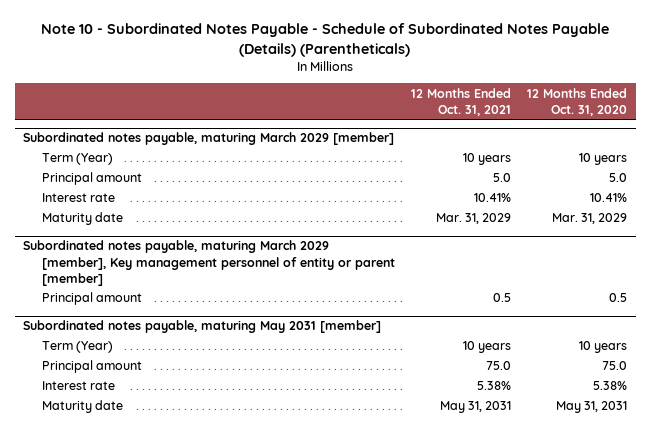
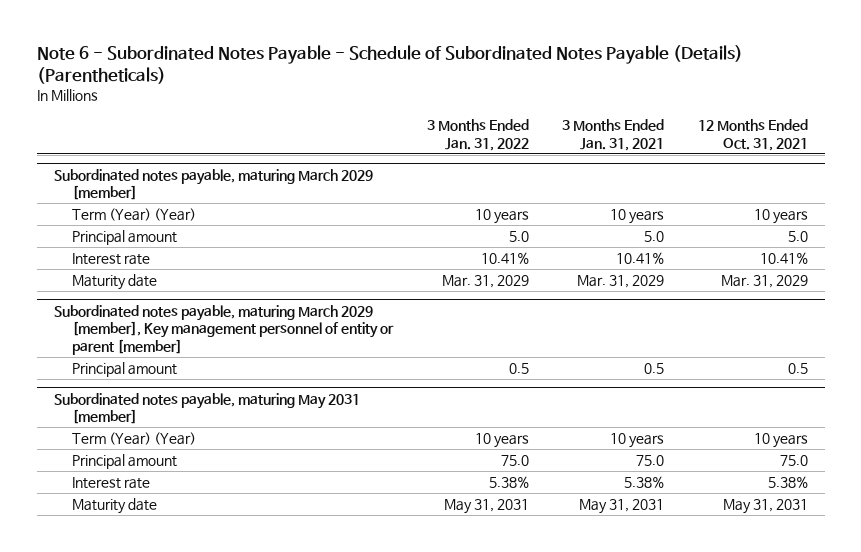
- Note 10 - Subordinated Notes Payable - Schedule of Subordinated Notes Payable (Details) (Parentheticals)
+ Note 6 - Subordinated Notes Payable - Schedule of Subordinated Notes Payable (Details) (Parentheticals)
- | 12 Months Ended Oct. 31, 2021 | 12 Months Ended Oct. 31, 2020
+ | 3 Months Ended Jan. 31, 2022 | 3 Months Ended Jan. 31, 2021 | 12 Months Ended Oct. 31, 2021
@ Subordinated notes payable, maturing March 2029 [member]
- Term (Year) | 10 years | 10 years
+ Term (Year) (Year) | 10 years | 10 years | 10 years
@ Subordinated notes payable, maturing May 2031 [member]
- Term (Year) | 10 years | 10 years
+ Term (Year) (Year) | 10 years | 10 years | 10 years

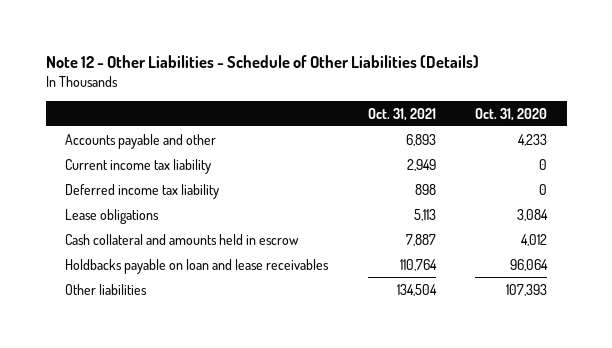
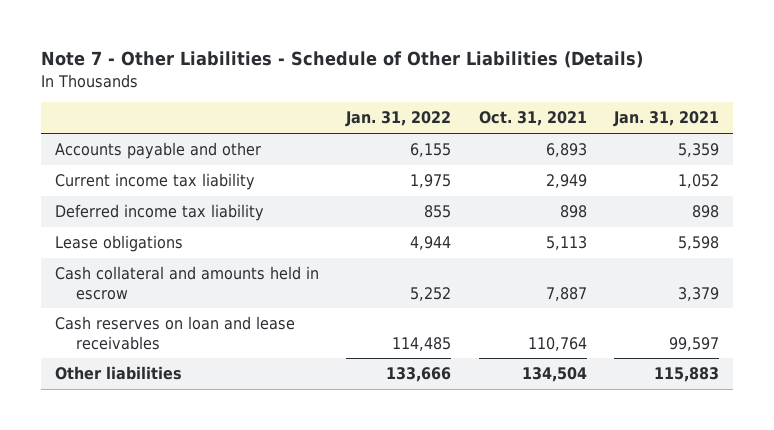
- Note 12 - Other Liabilities - Schedule of Other Liabilities (Details)
+ Note 7 - Other Liabilities - Schedule of Other Liabilities (Details)
- | Oct. 31, 2021 | Oct. 31, 2020
+ | Jan. 31, 2022 | Oct. 31, 2021 | Jan. 31, 2021
- Holdbacks payable on loan and lease receivables | 110,764 | 96,064
+ Cash reserves on loan and lease receivables | 114,485 | 110,764 | 99,597

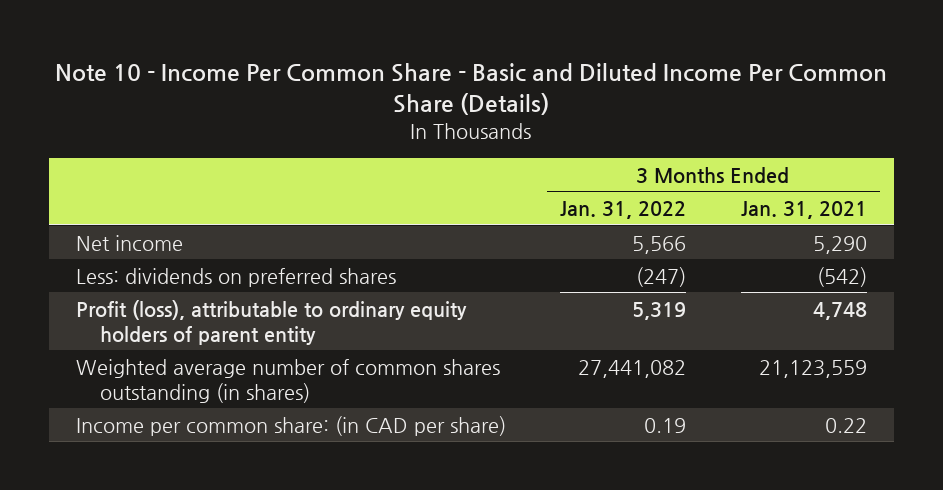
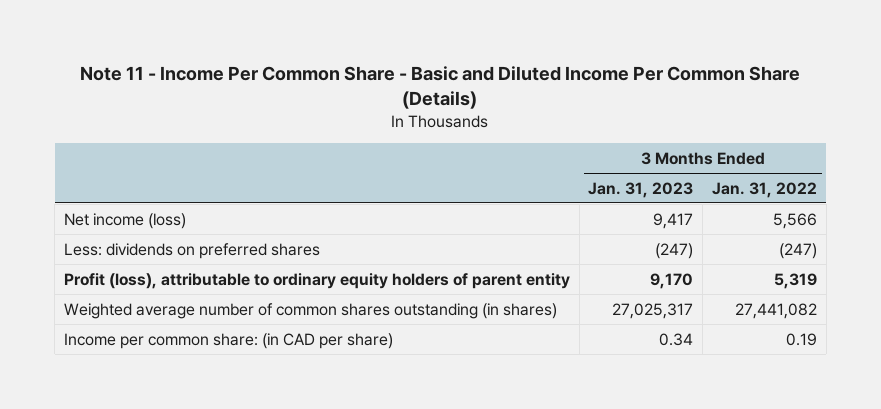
- Note 10 - Income Per Common Share - Basic and Diluted Income Per Common Share (Details)
+ Note 11 - Income Per Common Share - Basic and Diluted Income Per Common Share (Details)
- | 3 Months Ended Jan. 31, 2022 | 3 Months Ended Jan. 31, 2021
+ | 3 Months Ended Jan. 31, 2023 | 3 Months Ended Jan. 31, 2022
- Net income | 5,566 | 5,290
+ Net income (loss) | 9,417 | 5,566

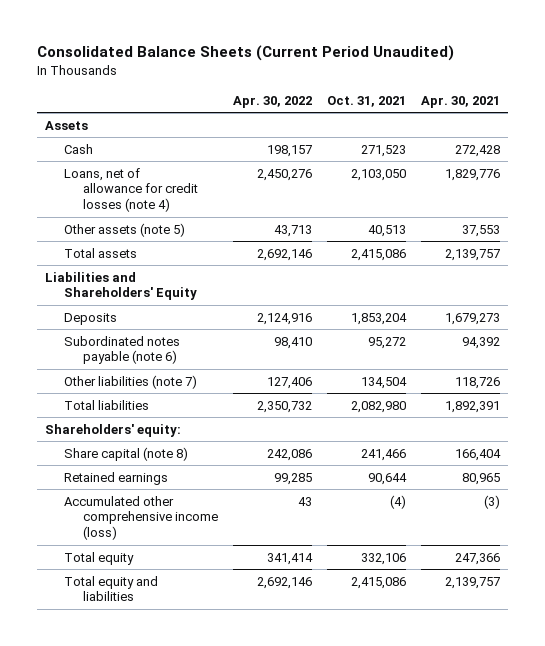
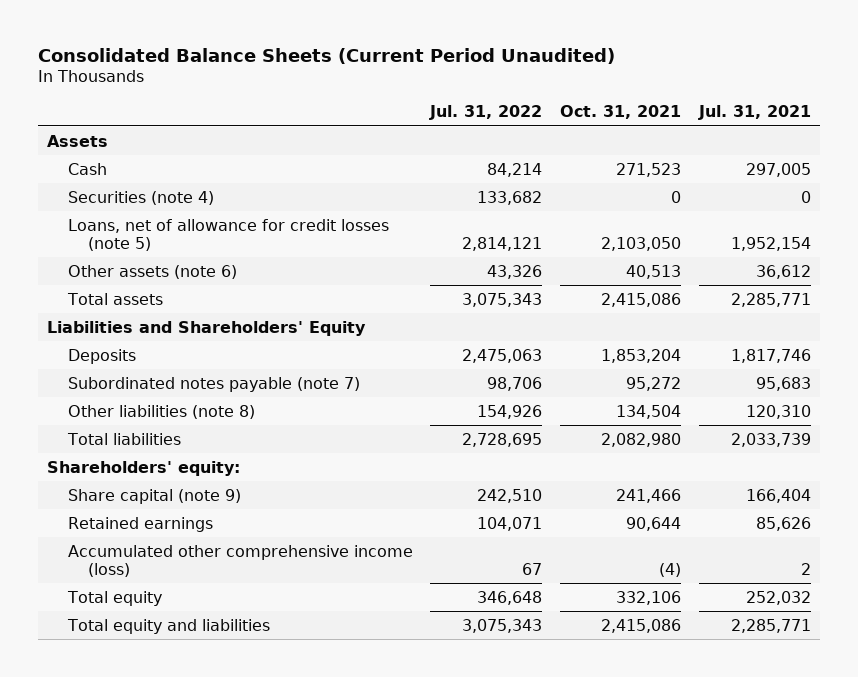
- | Apr. 30, 2022 | Oct. 31, 2021 | Apr. 30, 2021
+ | Jul. 31, 2022 | Oct. 31, 2021 | Jul. 31, 2021
- Loans, net of allowance for credit losses (note 4) | 2,450,276 | 2,103,050 | 1,829,776
- Other assets (note 5) | 43,713 | 40,513 | 37,553
+ Securities (note 4) | 133,682 | 0 | 0
+ Loans, net of allowance for credit losses (note 5) | 2,814,121 | 2,103,050 | 1,952,154
+ Other assets (note 6) | 43,326 | 40,513 | 36,612
- Subordinated notes payable (note 6) | 98,410 | 95,272 | 94,392
- Other liabilities (note 7) | 127,406 | 134,504 | 118,726
+ Subordinated notes payable (note 7) | 98,706 | 95,272 | 95,683
+ Other liabilities (note 8) | 154,926 | 134,504 | 120,310
- Share capital (note 8) | 242,086 | 241,466 | 166,404
+ Share capital (note 9) | 242,510 | 241,466 | 166,404

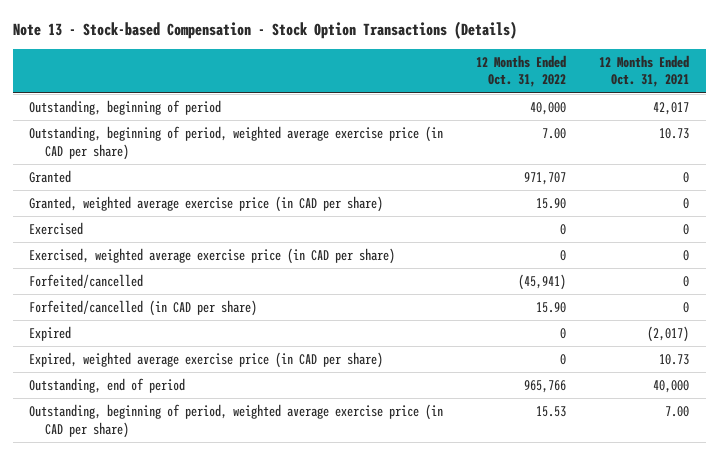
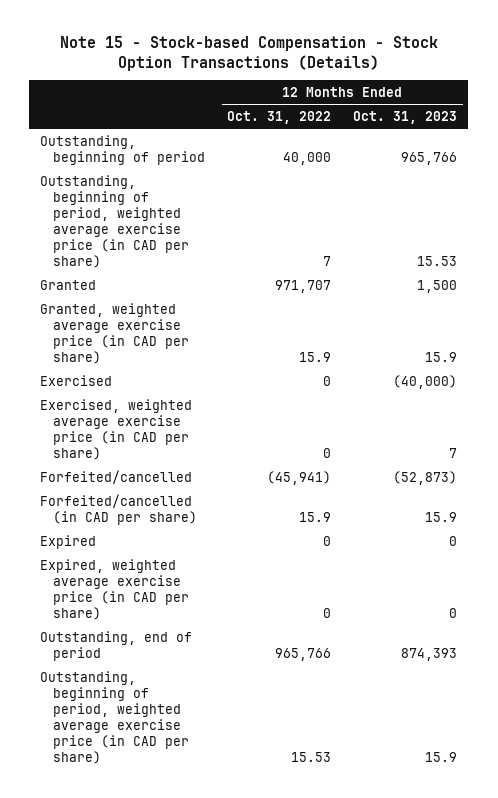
- Note 13 - Stock-based Compensation - Stock Option Transactions (Details)
+ Note 15 - Stock-based Compensation - Stock Option Transactions (Details)
- | 12 Months Ended Oct. 31, 2022 | 12 Months Ended Oct. 31, 2021
+ | 12 Months Ended Oct. 31, 2022 | 12 Months Ended Oct. 31, 2023
- Outstanding, beginning of period, weighted average exercise price (in CAD per share) | 7.00 | 10.73
+ Outstanding, beginning of period, weighted average exercise price (in CAD per share) | 7 | 15.53
- Granted, weighted average exercise price (in CAD per share) | 15.90 | 0
+ Granted, weighted average exercise price (in CAD per share) | 15.9 | 15.9
- Forfeited/cancelled (in CAD per share) | 15.90 | 0
+ Forfeited/cancelled (in CAD per share) | 15.9 | 15.9

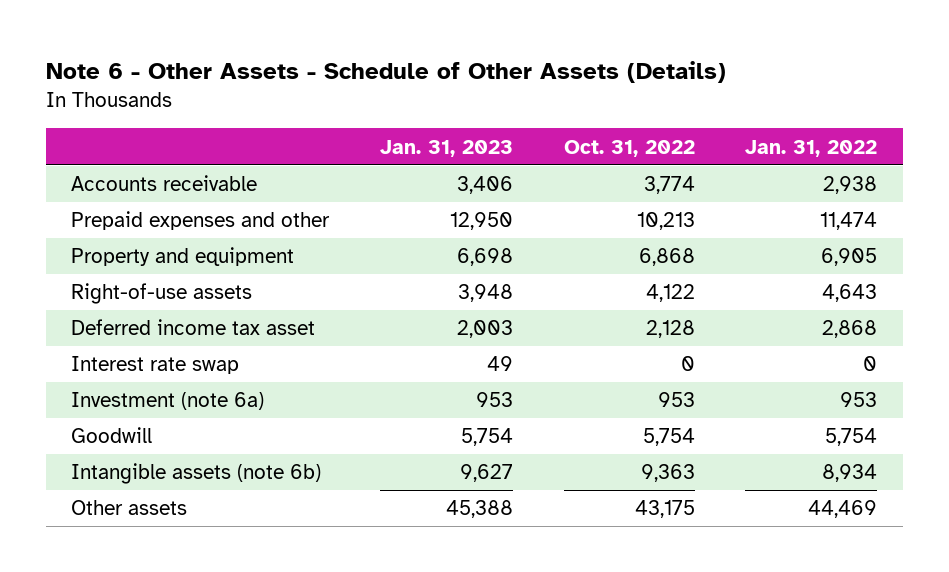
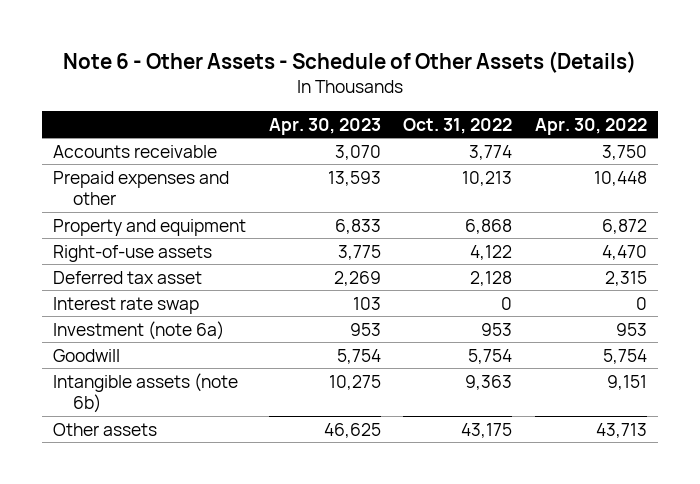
- | Jan. 31, 2023 | Oct. 31, 2022 | Jan. 31, 2022
+ | Apr. 30, 2023 | Oct. 31, 2022 | Apr. 30, 2022
- Deferred income tax asset | 2,003 | 2,128 | 2,868
+ Deferred tax asset | 2,269 | 2,128 | 2,315

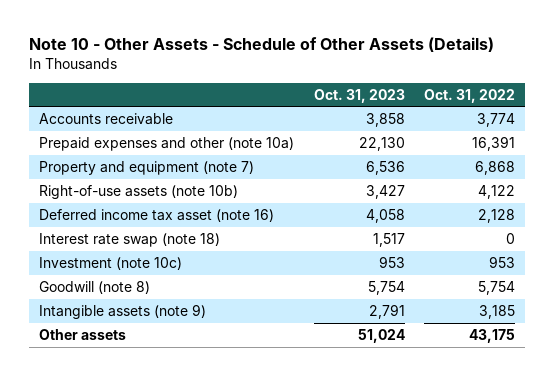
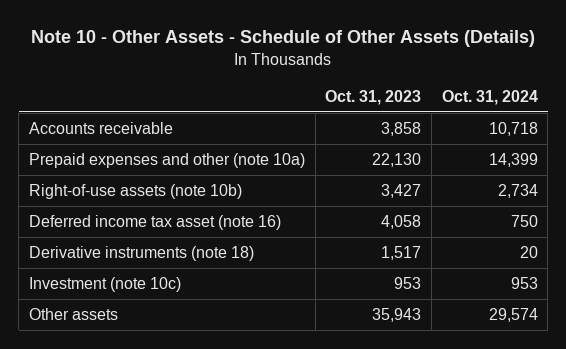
- | Oct. 31, 2023 | Oct. 31, 2022
+ | Oct. 31, 2023 | Oct. 31, 2024
- Property and equipment (note 7) | 6,536 | 6,868
- Interest rate swap (note 18) | 1,517 | 0
+ Derivative instruments (note 18) | 1,517 | 20
- Goodwill (note 8) | 5,754 | 5,754
- Intangible assets (note 9) | 2,791 | 3,185
- Other assets | 51,024 | 43,175
+ Other assets | 35,943 | 29,574

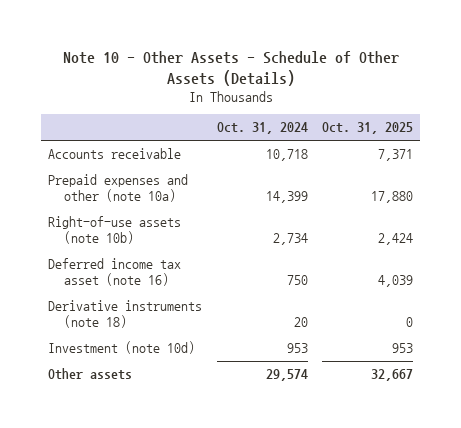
- | Oct. 31, 2023 | Oct. 31, 2024
+ | Oct. 31, 2024 | Oct. 31, 2025
- Investment (note 10c) | 953 | 953
+ Investment (note 10d) | 953 | 953

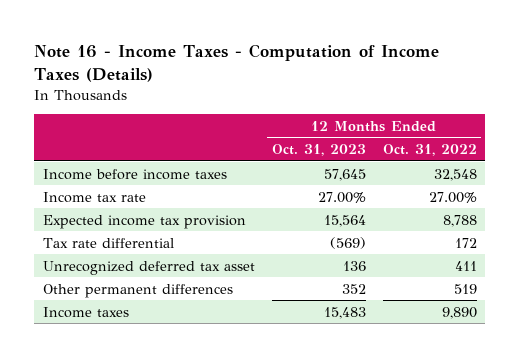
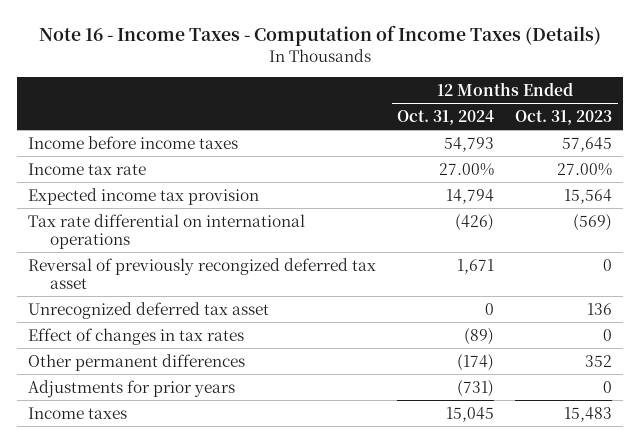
- | 12 Months Ended Oct. 31, 2023 | 12 Months Ended Oct. 31, 2022
+ | 12 Months Ended Oct. 31, 2024 | 12 Months Ended Oct. 31, 2023
- Tax rate differential | (569) | 172
+ Tax rate differential on international operations | (426) | (569)
+ Reversal of previously recongized deferred tax asset | 1,671 | 0
+ Effect of changes in tax rates | (89) | 0
+ Adjustments for prior years | (731) | 0

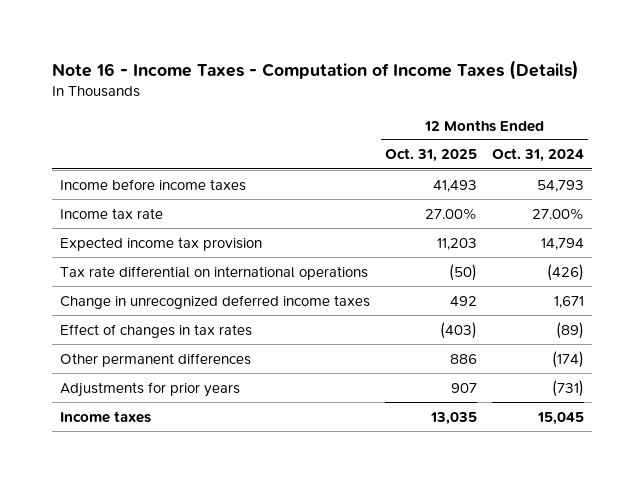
- | 12 Months Ended Oct. 31, 2024 | 12 Months Ended Oct. 31, 2023
+ | 12 Months Ended Oct. 31, 2025 | 12 Months Ended Oct. 31, 2024
- Reversal of previously recongized deferred tax asset | 1,671 | 0
- Unrecognized deferred tax asset | 0 | 136
+ Change in unrecognized deferred income taxes | 492 | 1,671

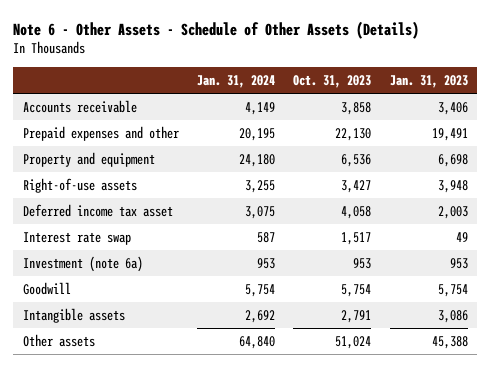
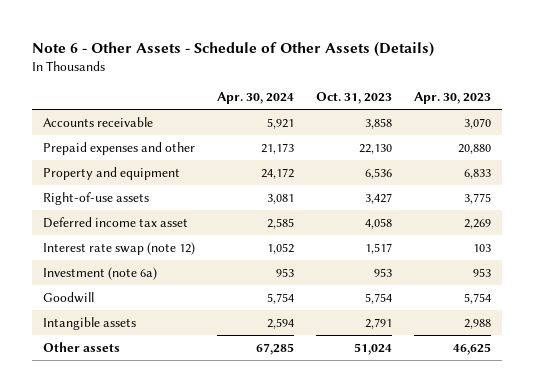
- | Jan. 31, 2024 | Oct. 31, 2023 | Jan. 31, 2023
+ | Apr. 30, 2024 | Oct. 31, 2023 | Apr. 30, 2023
- Interest rate swap | 587 | 1,517 | 49
+ Interest rate swap (note 12) | 1,052 | 1,517 | 103

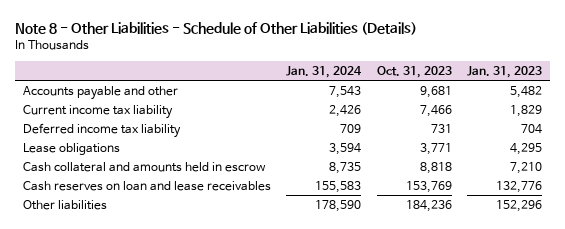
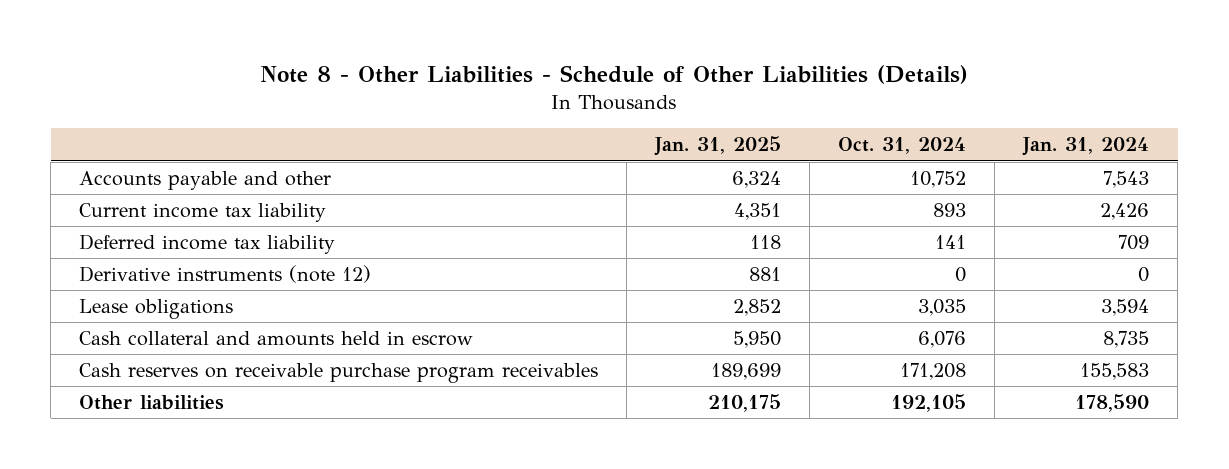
- | Jan. 31, 2024 | Oct. 31, 2023 | Jan. 31, 2023
+ | Jan. 31, 2025 | Oct. 31, 2024 | Jan. 31, 2024
+ Derivative instruments (note 12) | 881 | 0 | 0
- Cash reserves on loan and lease receivables | 155,583 | 153,769 | 132,776
+ Cash reserves on receivable purchase program receivables | 189,699 | 171,208 | 155,583

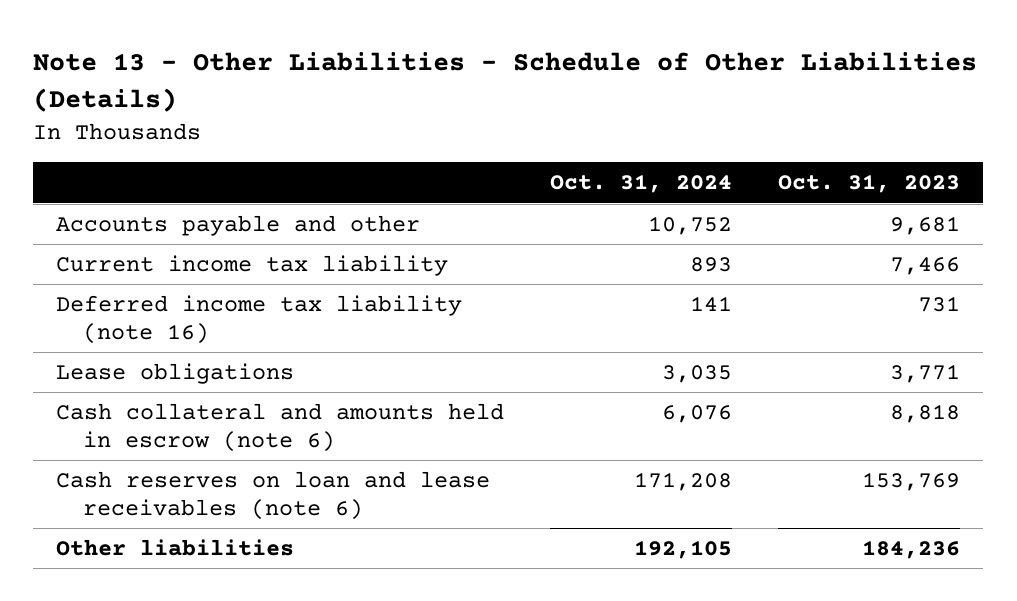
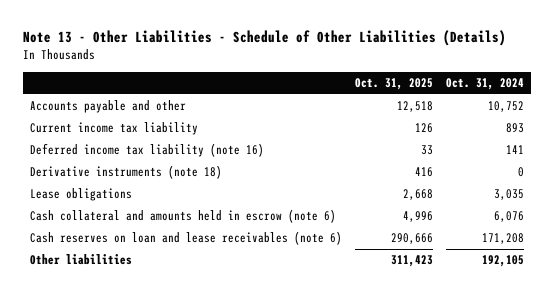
- | Oct. 31, 2024 | Oct. 31, 2023
+ | Oct. 31, 2025 | Oct. 31, 2024
+ Derivative instruments (note 18) | 416 | 0

